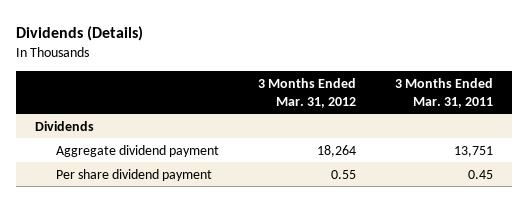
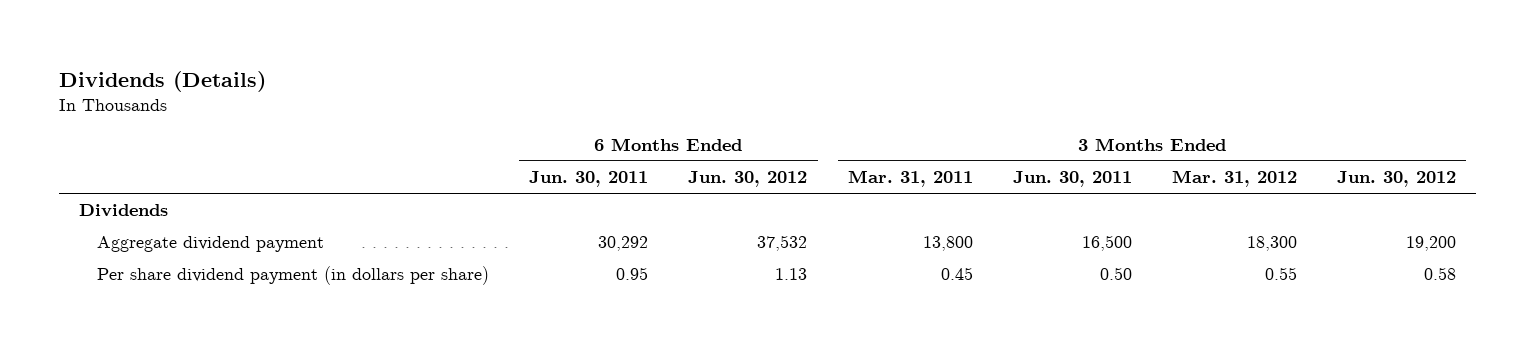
- | 3 Months Ended Mar. 31, 2012 | 3 Months Ended Mar. 31, 2011
+ | 6 Months Ended Jun. 30, 2011 | 6 Months Ended Jun. 30, 2012 | 3 Months Ended Mar. 31, 2011 | 3 Months Ended Jun. 30, 2011 | 3 Months Ended Mar. 31, 2012 | 3 Months Ended Jun. 30, 2012
- Aggregate dividend payment | 18,264 | 13,751
- Per share dividend payment | 0.55 | 0.45
+ Aggregate dividend payment | 30,292 | 37,532 | 13,800 | 16,500 | 18,300 | 19,200
+ Per share dividend payment (in dollars per share) | 0.95 | 1.13 | 0.45 | 0.50 | 0.55 | 0.58

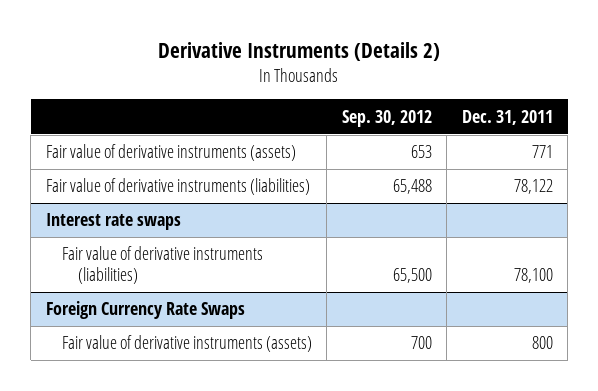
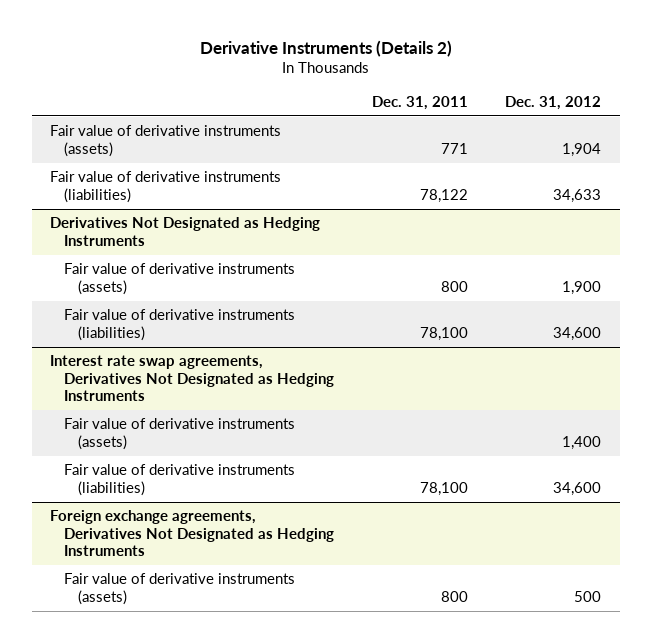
- | Sep. 30, 2012 | Dec. 31, 2011
+ | Dec. 31, 2011 | Dec. 31, 2012
- Interest rate swaps
+ Derivatives Not Designated as Hedging Instruments
+ Fair value of derivative instruments (assets) | 800 | 1,900
- Foreign Currency Rate Swaps
+ Interest rate swap agreements, Derivatives Not Designated as Hedging Instruments
+ Fair value of derivative instruments (assets) | | 1,400
+ Fair value of derivative instruments (liabilities) | 78,100 | 34,600
+ Foreign exchange agreements, Derivatives Not Designated as Hedging Instruments

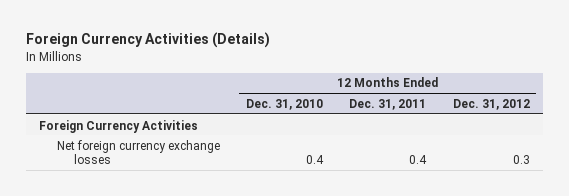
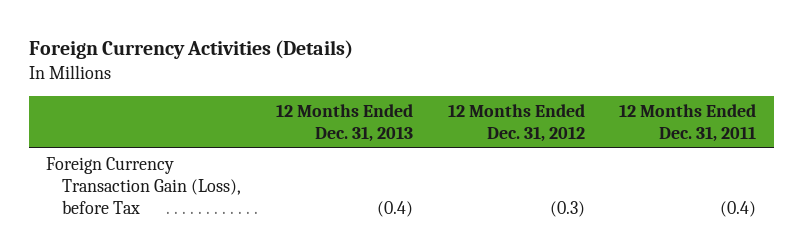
- | 12 Months Ended Dec. 31, 2010 | 12 Months Ended Dec. 31, 2011 | 12 Months Ended Dec. 31, 2012
+ | 12 Months Ended Dec. 31, 2013 | 12 Months Ended Dec. 31, 2012 | 12 Months Ended Dec. 31, 2011
- Foreign Currency Activities
- Net foreign currency exchange losses | 0.4 | 0.4 | 0.3
+ Foreign Currency Transaction Gain (Loss), before Tax | (0.4) | (0.3) | (0.4)

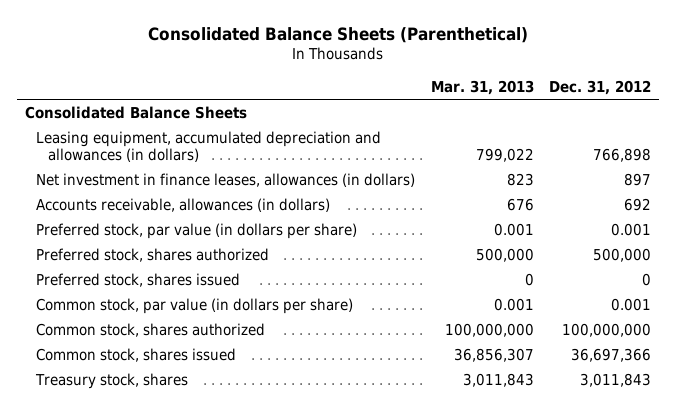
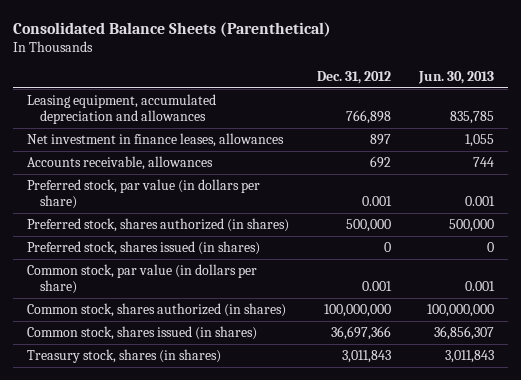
- | Mar. 31, 2013 | Dec. 31, 2012
+ | Dec. 31, 2012 | Jun. 30, 2013
- Consolidated Balance Sheets
- Leasing equipment, accumulated depreciation and allowances (in dollars) | 799,022 | 766,898
- Net investment in finance leases, allowances (in dollars) | 823 | 897
- Accounts receivable, allowances (in dollars) | 676 | 692
+ Leasing equipment, accumulated depreciation and allowances | 766,898 | 835,785
+ Net investment in finance leases, allowances | 897 | 1,055
+ Accounts receivable, allowances | 692 | 744
- Preferred stock, shares authorized | 500,000 | 500,000
- Preferred stock, shares issued | 0 | 0
+ Preferred stock, shares authorized (in shares) | 500,000 | 500,000
+ Preferred stock, shares issued (in shares) | 0 | 0
- Common stock, shares authorized | 100,000,000 | 100,000,000
- Common stock, shares issued | 36,856,307 | 36,697,366
- Treasury stock, shares | 3,011,843 | 3,011,843
+ Common stock, shares authorized (in shares) | 100,000,000 | 100,000,000
+ Common stock, shares issued (in shares) | 36,697,366 | 36,856,307
+ Treasury stock, shares (in shares) | 3,011,843 | 3,011,843

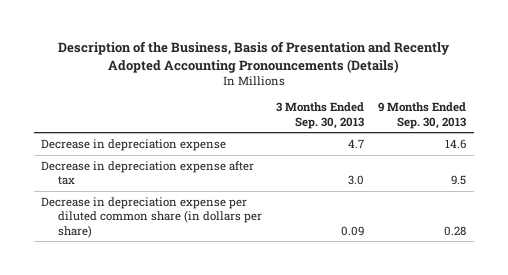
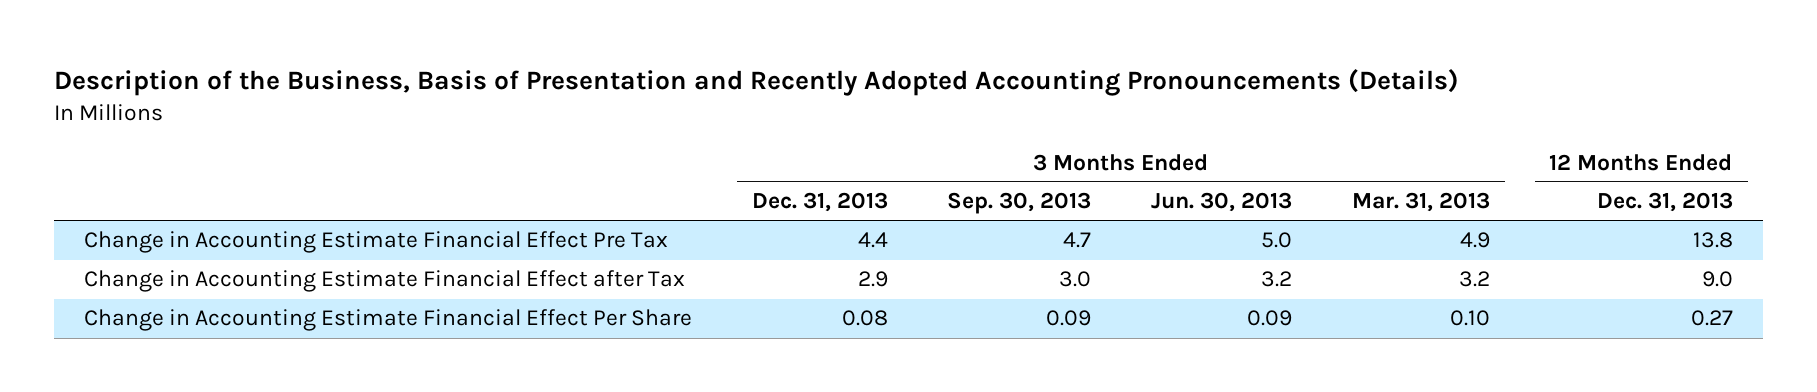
- | 3 Months Ended Sep. 30, 2013 | 9 Months Ended Sep. 30, 2013
+ | 3 Months Ended Dec. 31, 2013 | 3 Months Ended Sep. 30, 2013 | 3 Months Ended Jun. 30, 2013 | 3 Months Ended Mar. 31, 2013 | 12 Months Ended Dec. 31, 2013
- Decrease in depreciation expense | 4.7 | 14.6
- Decrease in depreciation expense after tax | 3.0 | 9.5
- Decrease in depreciation expense per diluted common share (in dollars per share) | 0.09 | 0.28
+ Change in Accounting Estimate Financial Effect Pre Tax | 4.4 | 4.7 | 5.0 | 4.9 | 13.8
+ Change in Accounting Estimate Financial Effect after Tax | 2.9 | 3.0 | 3.2 | 3.2 | 9.0
+ Change in Accounting Estimate Financial Effect Per Share | 0.08 | 0.09 | 0.09 | 0.10 | 0.27

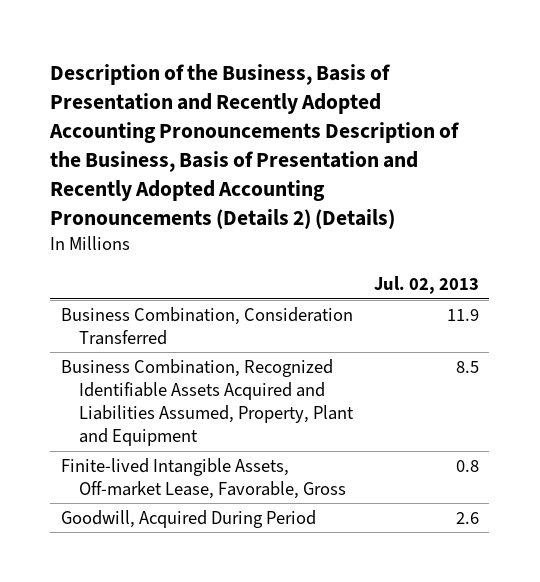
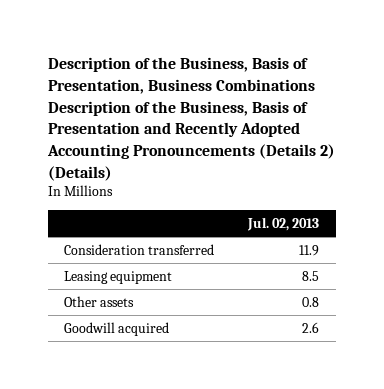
- Description of the Business, Basis of Presentation and Recently Adopted Accounting Pronouncements Description of the Business, Basis of Presentation and Recently Adopted Accounting Pronouncements (Details 2) (Details)
+ Description of the Business, Basis of Presentation, Business Combinations Description of the Business, Basis of Presentation and Recently Adopted Accounting Pronouncements (Details 2) (Details)
- Business Combination, Consideration Transferred | 11.9
- Business Combination, Recognized Identifiable Assets Acquired and Liabilities Assumed, Property, Plant and Equipment | 8.5
- Finite-lived Intangible Assets, Off-market Lease, Favorable, Gross | 0.8
- Goodwill, Acquired During Period | 2.6
+ Consideration transferred | 11.9
+ Leasing equipment | 8.5
+ Other assets | 0.8
+ Goodwill acquired | 2.6

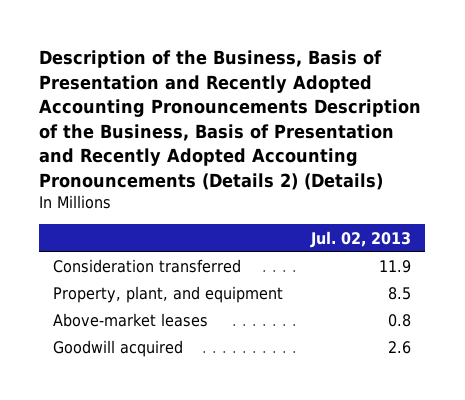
- Description of the Business, Basis of Presentation, Business Combinations Description of the Business, Basis of Presentation and Recently Adopted Accounting Pronouncements (Details 2) (Details)
+ Description of the Business, Basis of Presentation and Recently Adopted Accounting Pronouncements Description of the Business, Basis of Presentation and Recently Adopted Accounting Pronouncements (Details 2) (Details)
- Leasing equipment | 8.5
- Other assets | 0.8
+ Property, plant, and equipment | 8.5
+ Above-market leases | 0.8

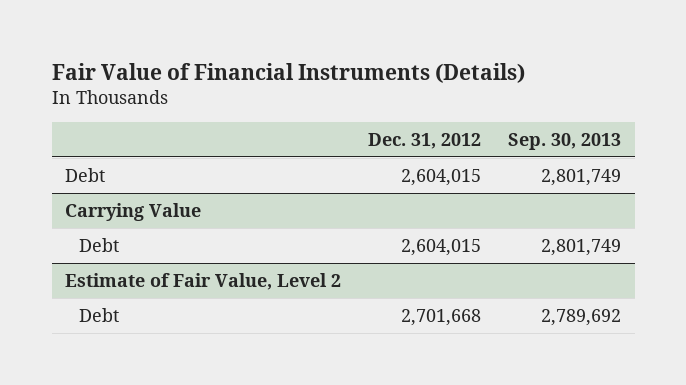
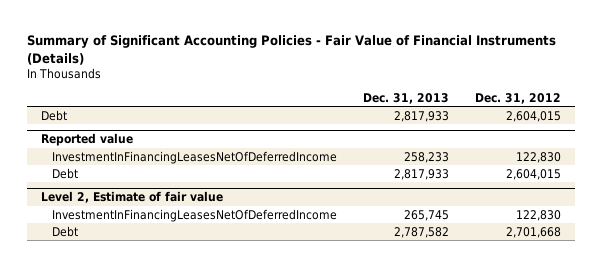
- Fair Value of Financial Instruments (Details)
+ Summary of Significant Accounting Policies - Fair Value of Financial Instruments (Details)
- | Dec. 31, 2012 | Sep. 30, 2013
+ | Dec. 31, 2013 | Dec. 31, 2012
- Carrying Value
+ Reported value
+ InvestmentInFinancingLeasesNetOfDeferredIncome | 258,233 | 122,830
- Estimate of Fair Value, Level 2
+ Level 2, Estimate of fair value
+ InvestmentInFinancingLeasesNetOfDeferredIncome | 265,745 | 122,830

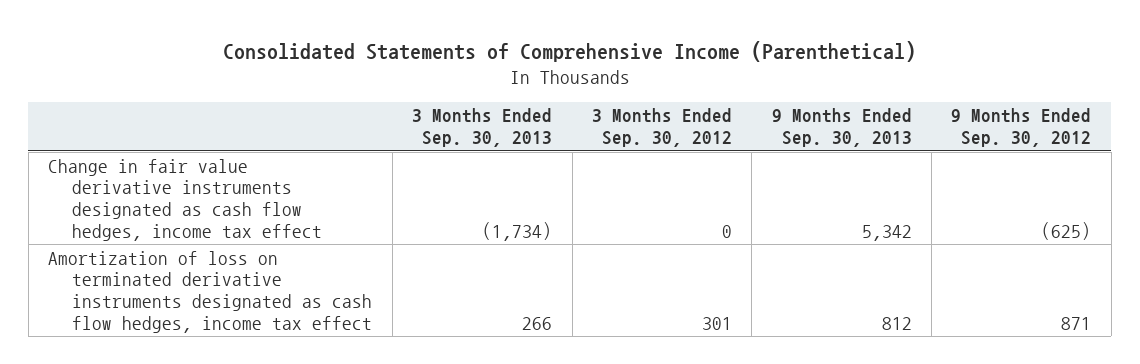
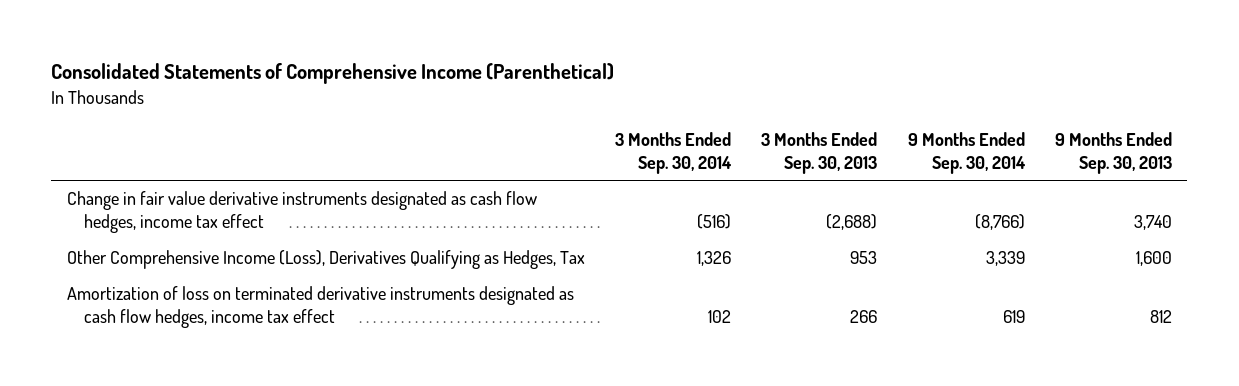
- | 3 Months Ended Sep. 30, 2013 | 3 Months Ended Sep. 30, 2012 | 9 Months Ended Sep. 30, 2013 | 9 Months Ended Sep. 30, 2012
+ | 3 Months Ended Sep. 30, 2014 | 3 Months Ended Sep. 30, 2013 | 9 Months Ended Sep. 30, 2014 | 9 Months Ended Sep. 30, 2013
- Change in fair value derivative instruments designated as cash flow hedges, income tax effect | (1,734) | 0 | 5,342 | (625)
+ Change in fair value derivative instruments designated as cash flow hedges, income tax effect | (516) | (2,688) | (8,766) | 3,740
+ Other Comprehensive Income (Loss), Derivatives Qualifying as Hedges, Tax | 1,326 | 953 | 3,339 | 1,600

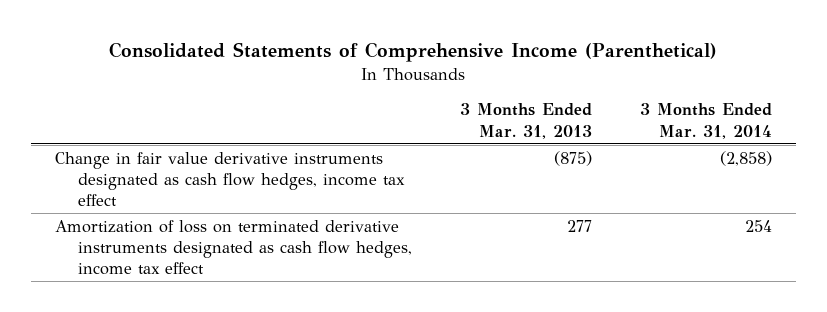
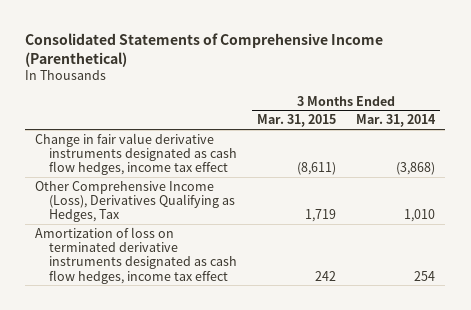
- | 3 Months Ended Mar. 31, 2013 | 3 Months Ended Mar. 31, 2014
+ | 3 Months Ended Mar. 31, 2015 | 3 Months Ended Mar. 31, 2014
- Change in fair value derivative instruments designated as cash flow hedges, income tax effect | (875) | (2,858)
+ Change in fair value derivative instruments designated as cash flow hedges, income tax effect | (8,611) | (3,868)
+ Other Comprehensive Income (Loss), Derivatives Qualifying as Hedges, Tax | 1,719 | 1,010

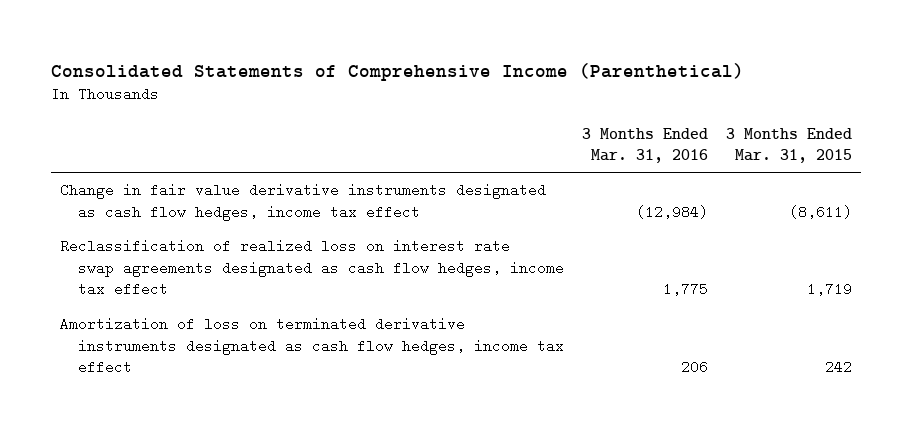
- | 3 Months Ended Mar. 31, 2015 | 3 Months Ended Mar. 31, 2014
+ | 3 Months Ended Mar. 31, 2016 | 3 Months Ended Mar. 31, 2015
- Other Comprehensive Income (Loss), Derivatives Qualifying as Hedges, Tax | 1,719 | 1,010
+ Reclassification of realized loss on interest rate swap agreements designated as cash flow hedges, income tax effect | 1,775 | 1,719

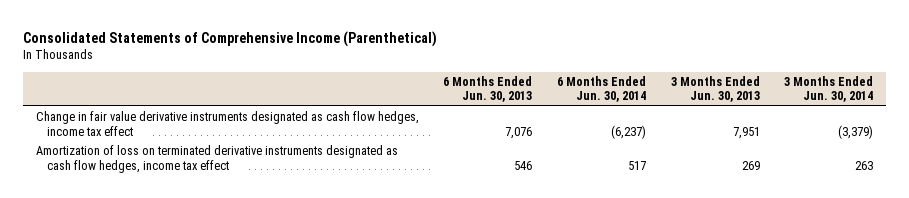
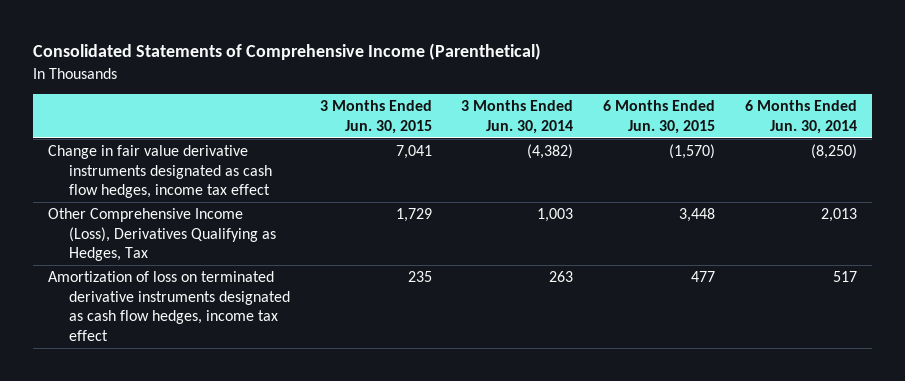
- | 6 Months Ended Jun. 30, 2013 | 6 Months Ended Jun. 30, 2014 | 3 Months Ended Jun. 30, 2013 | 3 Months Ended Jun. 30, 2014
+ | 3 Months Ended Jun. 30, 2015 | 3 Months Ended Jun. 30, 2014 | 6 Months Ended Jun. 30, 2015 | 6 Months Ended Jun. 30, 2014
- Change in fair value derivative instruments designated as cash flow hedges, income tax effect | 7,076 | (6,237) | 7,951 | (3,379)
+ Change in fair value derivative instruments designated as cash flow hedges, income tax effect | 7,041 | (4,382) | (1,570) | (8,250)
+ Other Comprehensive Income (Loss), Derivatives Qualifying as Hedges, Tax | 1,729 | 1,003 | 3,448 | 2,013

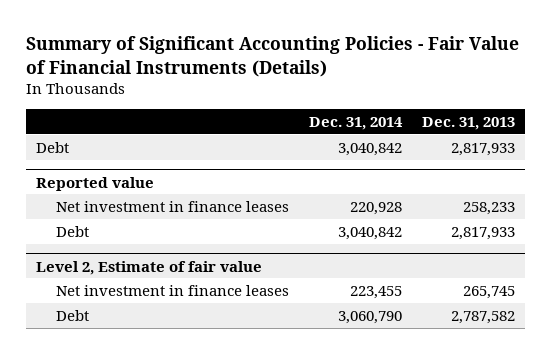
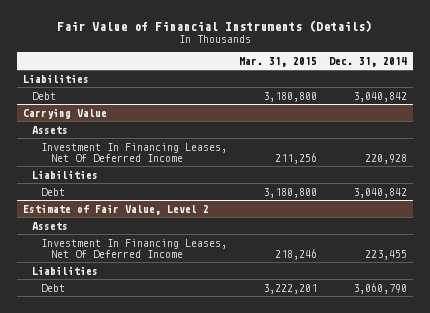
- Summary of Significant Accounting Policies - Fair Value of Financial Instruments (Details)
+ Fair Value of Financial Instruments (Details)
- | Dec. 31, 2014 | Dec. 31, 2013
+ | Mar. 31, 2015 | Dec. 31, 2014
+ Liabilities
- Reported value
- Net investment in finance leases | 220,928 | 258,233
+ Carrying Value
+ Assets
+ Investment In Financing Leases, Net Of Deferred Income | 211,256 | 220,928
+ Liabilities
- Level 2, Estimate of fair value
- Net investment in finance leases | 223,455 | 265,745
+ Estimate of Fair Value, Level 2
+ Assets
+ Investment In Financing Leases, Net Of Deferred Income | 218,246 | 223,455
+ Liabilities

